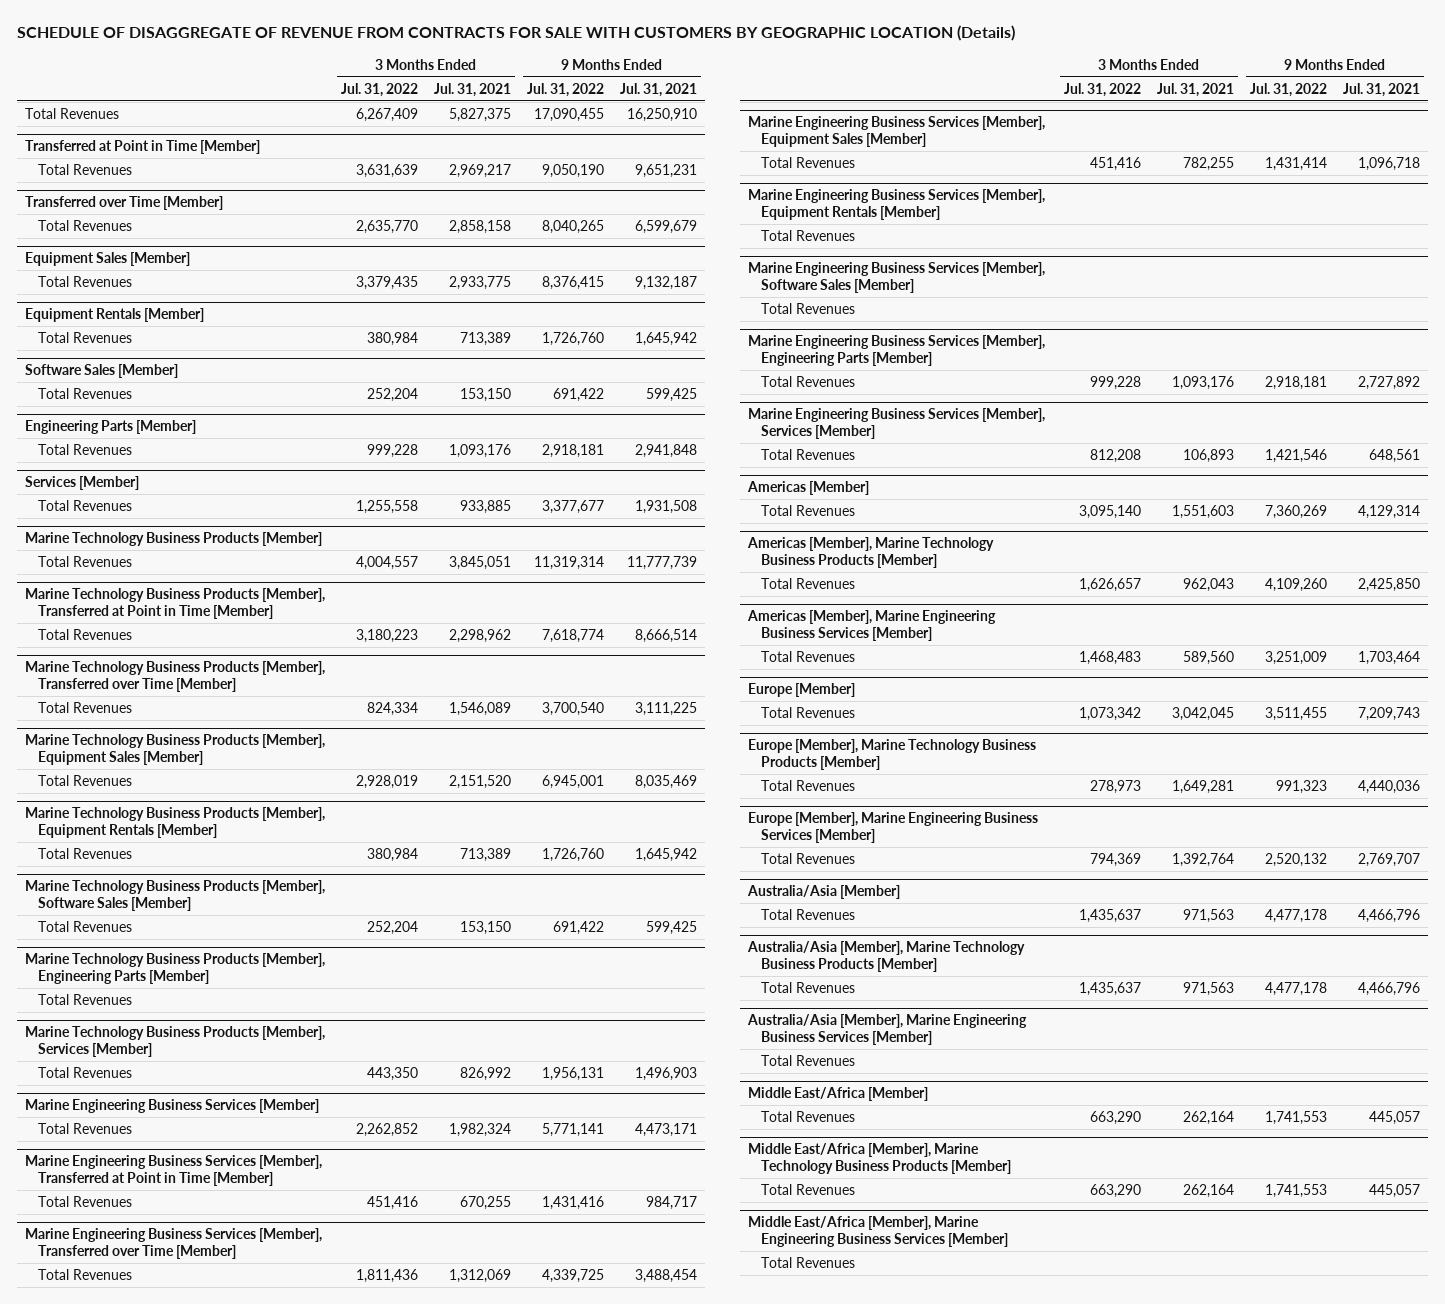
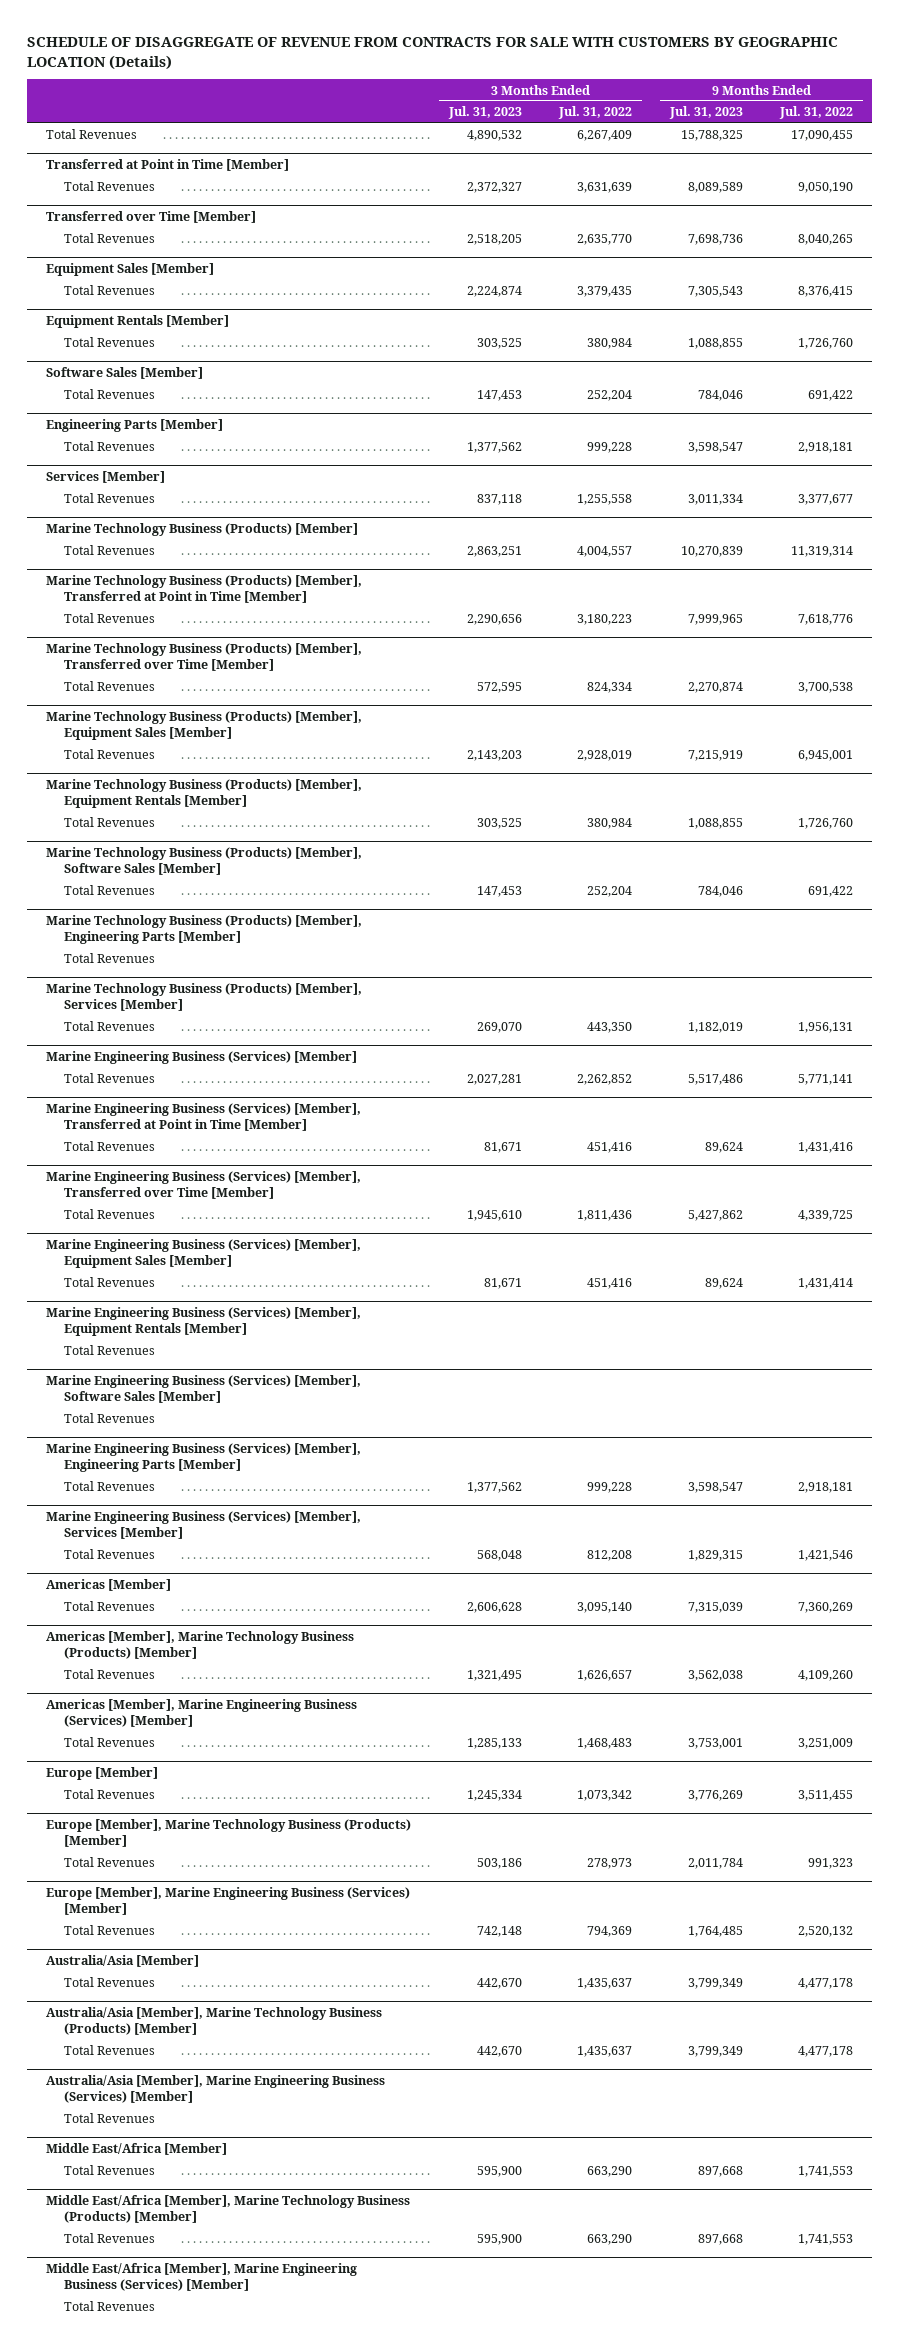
- | 3 Months Ended Jul. 31, 2022 | 3 Months Ended Jul. 31, 2021 | 9 Months Ended Jul. 31, 2022 | 9 Months Ended Jul. 31, 2021
+ | 3 Months Ended Jul. 31, 2023 | 3 Months Ended Jul. 31, 2022 | 9 Months Ended Jul. 31, 2023 | 9 Months Ended Jul. 31, 2022
- Marine Technology Business Products [Member]
+ Marine Technology Business (Products) [Member]
- Marine Technology Business Products [Member], Transferred at Point in Time [Member]
- Total Revenues | 3,180,223 | 2,298,962 | 7,618,774 | 8,666,514
- Marine Technology Business Products [Member], Transferred over Time [Member]
- Total Revenues | 824,334 | 1,546,089 | 3,700,540 | 3,111,225
- Marine Technology Business Products [Member], Equipment Sales [Member]
+ Marine Technology Business (Products) [Member], Transferred at Point in Time [Member]
+ Total Revenues | 2,290,656 | 3,180,223 | 7,999,965 | 7,618,776
+ Marine Technology Business (Products) [Member], Transferred over Time [Member]
+ Total Revenues | 572,595 | 824,334 | 2,270,874 | 3,700,538
+ Marine Technology Business (Products) [Member], Equipment Sales [Member]
- Marine Technology Business Products [Member], Equipment Rentals [Member]
+ Marine Technology Business (Products) [Member], Equipment Rentals [Member]
- Marine Technology Business Products [Member], Software Sales [Member]
+ Marine Technology Business (Products) [Member], Software Sales [Member]
- Marine Technology Business Products [Member], Engineering Parts [Member]
+ Marine Technology Business (Products) [Member], Engineering Parts [Member]
- Marine Technology Business Products [Member], Services [Member]
+ Marine Technology Business (Products) [Member], Services [Member]
- Marine Engineering Business Services [Member]
+ Marine Engineering Business (Services) [Member]
- Marine Engineering Business Services [Member], Transferred at Point in Time [Member]
+ Marine Engineering Business (Services) [Member], Transferred at Point in Time [Member]
- Marine Engineering Business Services [Member], Transferred over Time [Member]
+ Marine Engineering Business (Services) [Member], Transferred over Time [Member]
- Marine Engineering Business Services [Member], Equipment Sales [Member]
+ Marine Engineering Business (Services) [Member], Equipment Sales [Member]
- Marine Engineering Business Services [Member], Equipment Rentals [Member]
+ Marine Engineering Business (Services) [Member], Equipment Rentals [Member]
- Marine Engineering Business Services [Member], Software Sales [Member]
+ Marine Engineering Business (Services) [Member], Software Sales [Member]
- Marine Engineering Business Services [Member], Engineering Parts [Member]
+ Marine Engineering Business (Services) [Member], Engineering Parts [Member]
- Marine Engineering Business Services [Member], Services [Member]
+ Marine Engineering Business (Services) [Member], Services [Member]
- Americas [Member], Marine Technology Business Products [Member]
+ Americas [Member], Marine Technology Business (Products) [Member]
- Americas [Member], Marine Engineering Business Services [Member]
+ Americas [Member], Marine Engineering Business (Services) [Member]
- Europe [Member], Marine Technology Business Products [Member]
+ Europe [Member], Marine Technology Business (Products) [Member]
- Europe [Member], Marine Engineering Business Services [Member]
+ Europe [Member], Marine Engineering Business (Services) [Member]
- Australia/Asia [Member], Marine Technology Business Products [Member]
+ Australia/Asia [Member], Marine Technology Business (Products) [Member]
- Australia/Asia [Member], Marine Engineering Business Services [Member]
+ Australia/Asia [Member], Marine Engineering Business (Services) [Member]
- Middle East/Africa [Member], Marine Technology Business Products [Member]
+ Middle East/Africa [Member], Marine Technology Business (Products) [Member]
- Middle East/Africa [Member], Marine Engineering Business Services [Member]
+ Middle East/Africa [Member], Marine Engineering Business (Services) [Member]

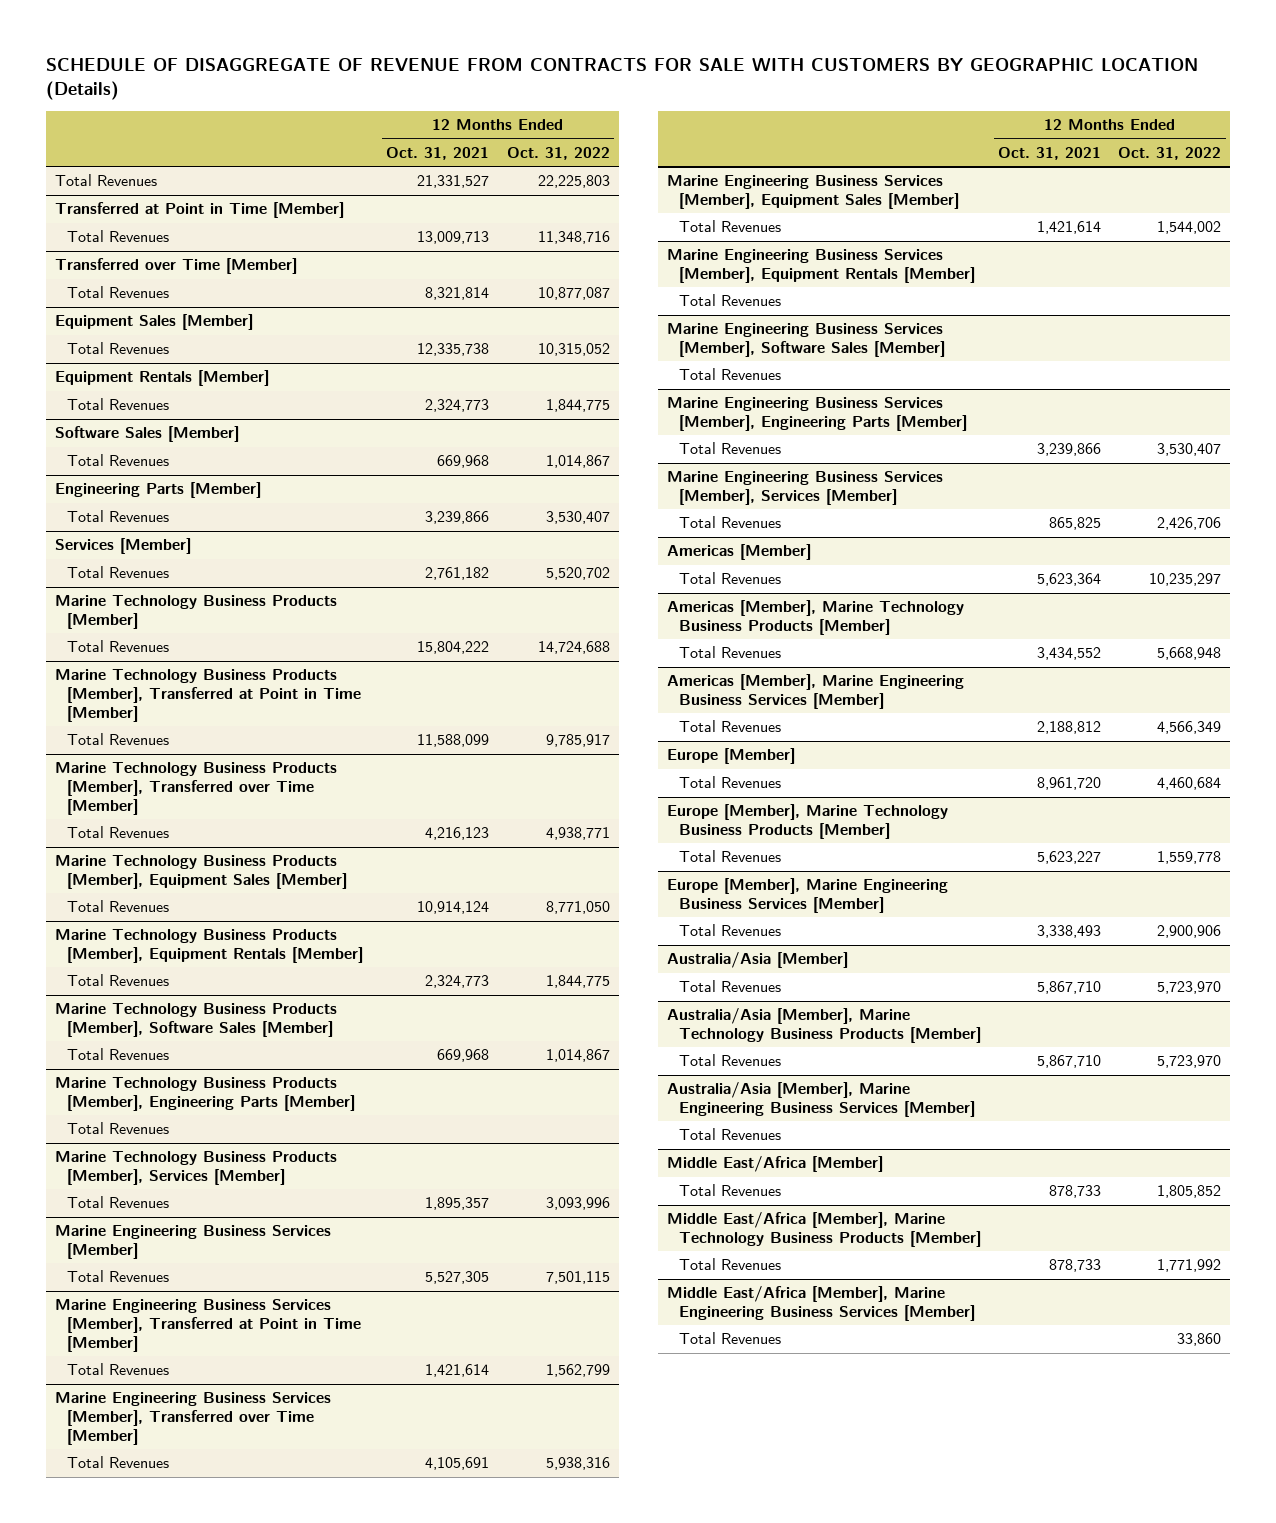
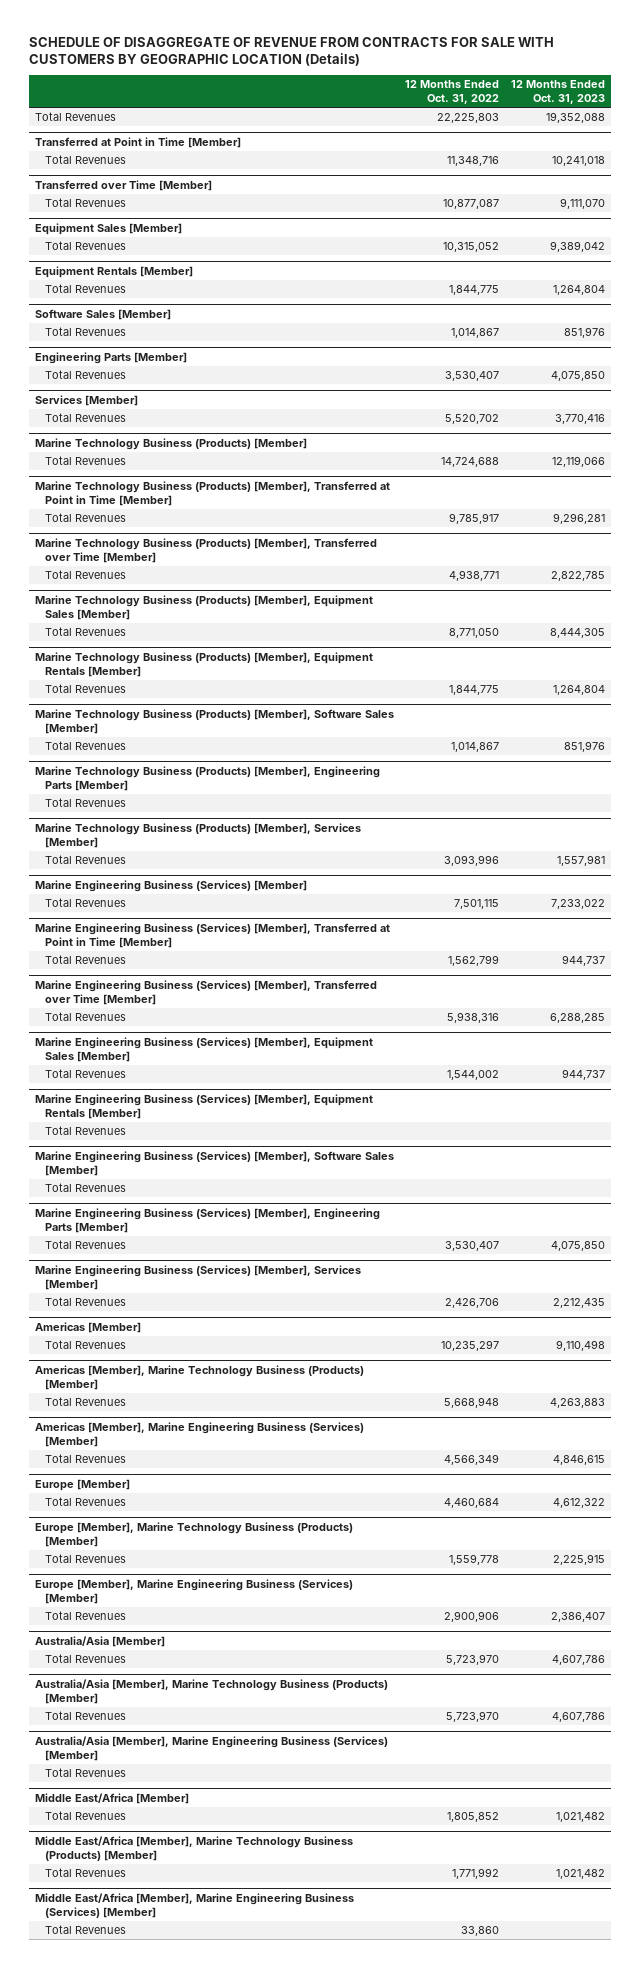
- | 12 Months Ended Oct. 31, 2021 | 12 Months Ended Oct. 31, 2022
+ | 12 Months Ended Oct. 31, 2022 | 12 Months Ended Oct. 31, 2023
- Marine Technology Business Products [Member]
+ Marine Technology Business (Products) [Member]
- Marine Technology Business Products [Member], Transferred at Point in Time [Member]
+ Marine Technology Business (Products) [Member], Transferred at Point in Time [Member]
- Marine Technology Business Products [Member], Transferred over Time [Member]
+ Marine Technology Business (Products) [Member], Transferred over Time [Member]
- Marine Technology Business Products [Member], Equipment Sales [Member]
+ Marine Technology Business (Products) [Member], Equipment Sales [Member]
- Marine Technology Business Products [Member], Equipment Rentals [Member]
+ Marine Technology Business (Products) [Member], Equipment Rentals [Member]
- Marine Technology Business Products [Member], Software Sales [Member]
+ Marine Technology Business (Products) [Member], Software Sales [Member]
- Marine Technology Business Products [Member], Engineering Parts [Member]
+ Marine Technology Business (Products) [Member], Engineering Parts [Member]
- Marine Technology Business Products [Member], Services [Member]
+ Marine Technology Business (Products) [Member], Services [Member]
- Marine Engineering Business Services [Member]
+ Marine Engineering Business (Services) [Member]
- Marine Engineering Business Services [Member], Transferred at Point in Time [Member]
+ Marine Engineering Business (Services) [Member], Transferred at Point in Time [Member]
- Marine Engineering Business Services [Member], Transferred over Time [Member]
+ Marine Engineering Business (Services) [Member], Transferred over Time [Member]
- Marine Engineering Business Services [Member], Equipment Sales [Member]
+ Marine Engineering Business (Services) [Member], Equipment Sales [Member]
- Marine Engineering Business Services [Member], Equipment Rentals [Member]
+ Marine Engineering Business (Services) [Member], Equipment Rentals [Member]
- Marine Engineering Business Services [Member], Software Sales [Member]
+ Marine Engineering Business (Services) [Member], Software Sales [Member]
- Marine Engineering Business Services [Member], Engineering Parts [Member]
+ Marine Engineering Business (Services) [Member], Engineering Parts [Member]
- Marine Engineering Business Services [Member], Services [Member]
+ Marine Engineering Business (Services) [Member], Services [Member]
- Americas [Member], Marine Technology Business Products [Member]
+ Americas [Member], Marine Technology Business (Products) [Member]
- Americas [Member], Marine Engineering Business Services [Member]
+ Americas [Member], Marine Engineering Business (Services) [Member]
- Europe [Member], Marine Technology Business Products [Member]
+ Europe [Member], Marine Technology Business (Products) [Member]
- Europe [Member], Marine Engineering Business Services [Member]
+ Europe [Member], Marine Engineering Business (Services) [Member]
- Australia/Asia [Member], Marine Technology Business Products [Member]
+ Australia/Asia [Member], Marine Technology Business (Products) [Member]
- Australia/Asia [Member], Marine Engineering Business Services [Member]
+ Australia/Asia [Member], Marine Engineering Business (Services) [Member]
- Middle East/Africa [Member], Marine Technology Business Products [Member]
+ Middle East/Africa [Member], Marine Technology Business (Products) [Member]
- Middle East/Africa [Member], Marine Engineering Business Services [Member]
+ Middle East/Africa [Member], Marine Engineering Business (Services) [Member]

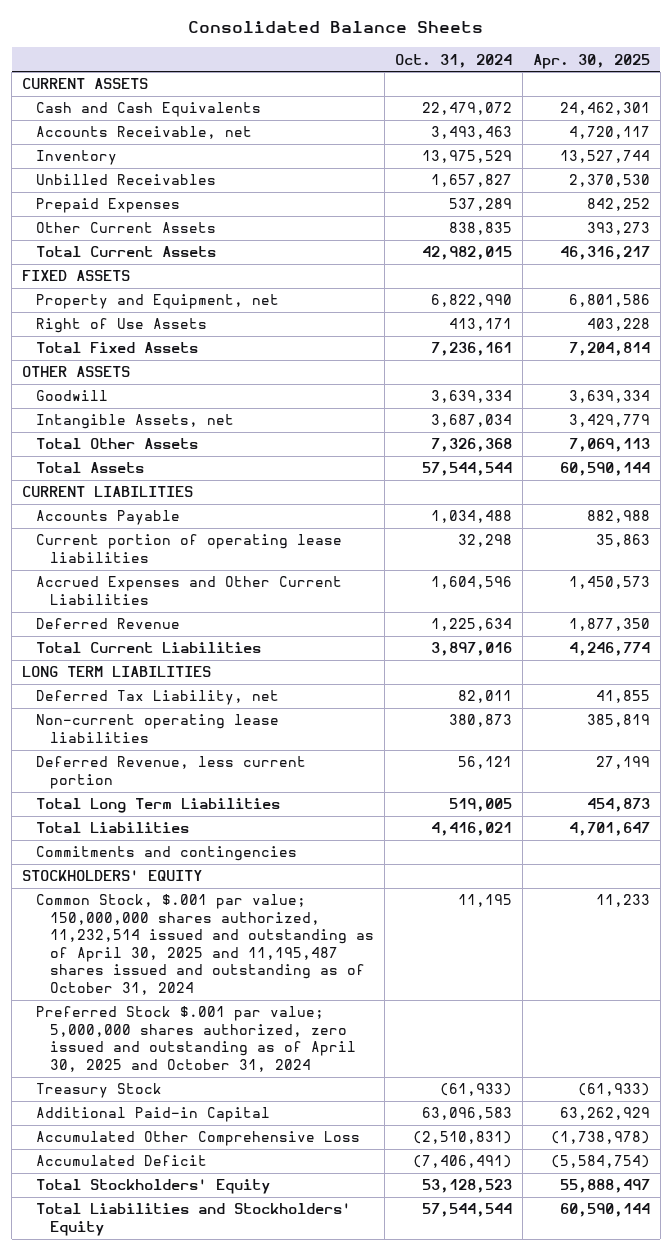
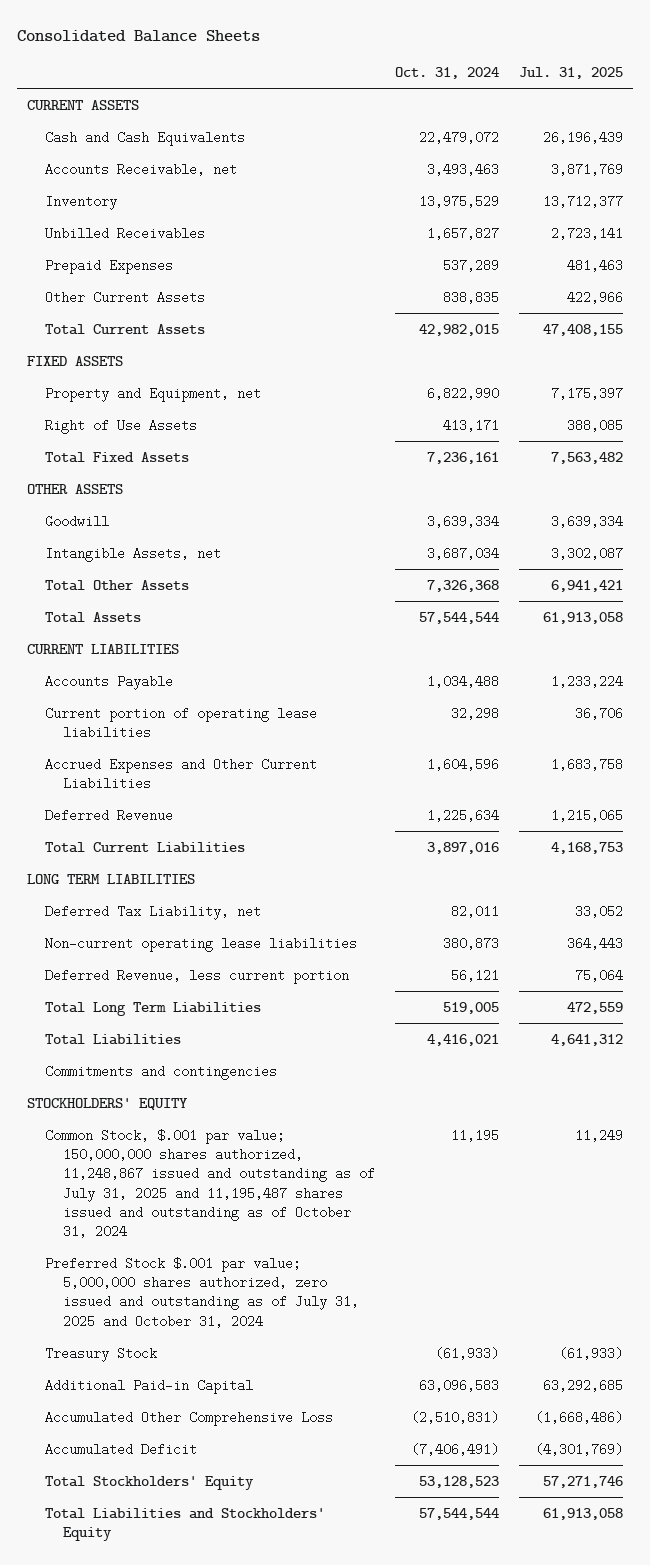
- | Oct. 31, 2024 | Apr. 30, 2025
+ | Oct. 31, 2024 | Jul. 31, 2025
- Common Stock, $.001 par value; 150,000,000 shares authorized, 11,232,514 issued and outstanding as of April 30, 2025 and 11,195,487 shares issued and outstanding as of October 31, 2024 | 11,195 | 11,233
- Preferred Stock $.001 par value; 5,000,000 shares authorized, zero issued and outstanding as of April 30, 2025 and October 31, 2024
+ Common Stock, $.001 par value; 150,000,000 shares authorized, 11,248,867 issued and outstanding as of July 31, 2025 and 11,195,487 shares issued and outstanding as of October 31, 2024 | 11,195 | 11,249
+ Preferred Stock $.001 par value; 5,000,000 shares authorized, zero issued and outstanding as of July 31, 2025 and October 31, 2024

